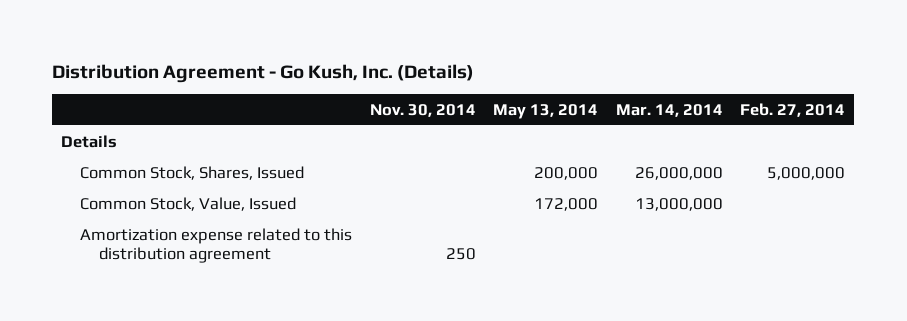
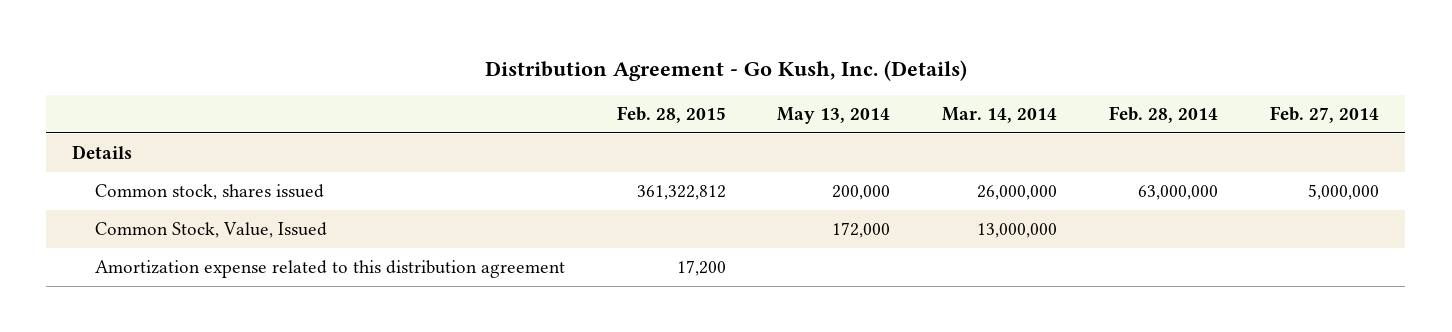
- | Nov. 30, 2014 | May 13, 2014 | Mar. 14, 2014 | Feb. 27, 2014
+ | Feb. 28, 2015 | May 13, 2014 | Mar. 14, 2014 | Feb. 28, 2014 | Feb. 27, 2014
- Common Stock, Shares, Issued | | 200,000 | 26,000,000 | 5,000,000
+ Common stock, shares issued | 361,322,812 | 200,000 | 26,000,000 | 63,000,000 | 5,000,000

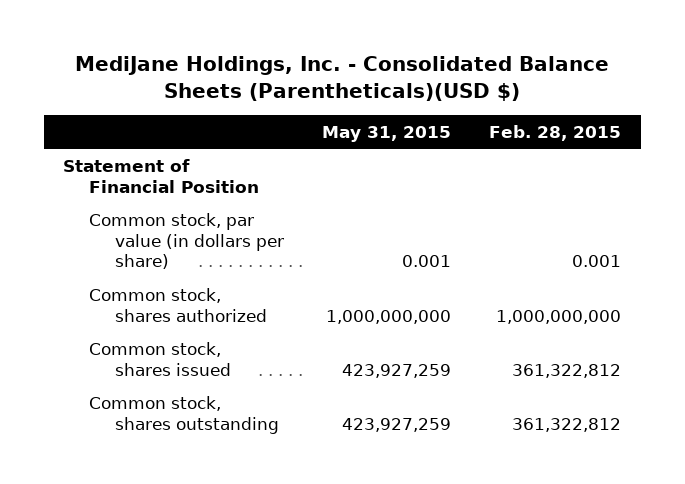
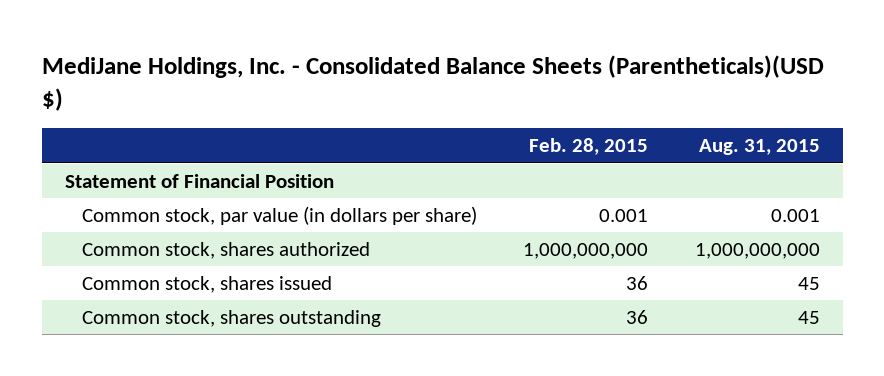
- | May 31, 2015 | Feb. 28, 2015
+ | Feb. 28, 2015 | Aug. 31, 2015
- Common stock, shares issued | 423,927,259 | 361,322,812
- Common stock, shares outstanding | 423,927,259 | 361,322,812
+ Common stock, shares issued | 36 | 45
+ Common stock, shares outstanding | 36 | 45

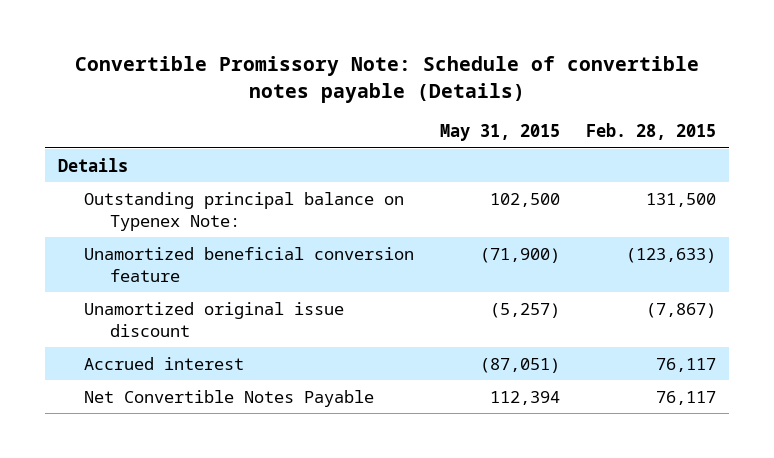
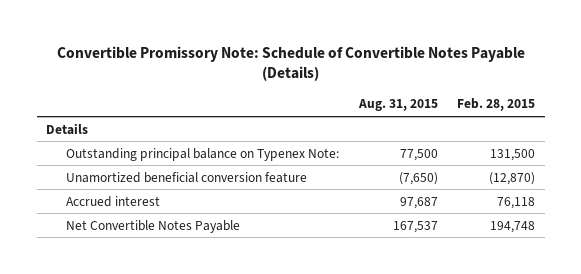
- Convertible Promissory Note: Schedule of convertible notes payable (Details)
+ Convertible Promissory Note: Schedule of Convertible Notes Payable (Details)
- | May 31, 2015 | Feb. 28, 2015
+ | Aug. 31, 2015 | Feb. 28, 2015
- Unamortized beneficial conversion feature | (71,900) | (123,633)
- Unamortized original issue discount | (5,257) | (7,867)
- Accrued interest | (87,051) | 76,117
- Net Convertible Notes Payable | 112,394 | 76,117
+ Unamortized beneficial conversion feature | (7,650) | (12,870)
+ Accrued interest | 97,687 | 76,118
+ Net Convertible Notes Payable | 167,537 | 194,748

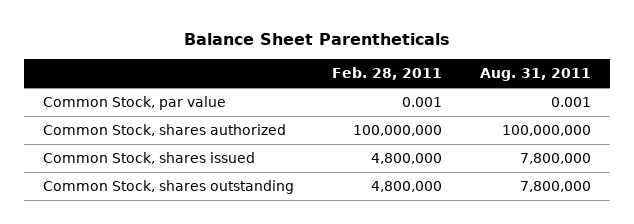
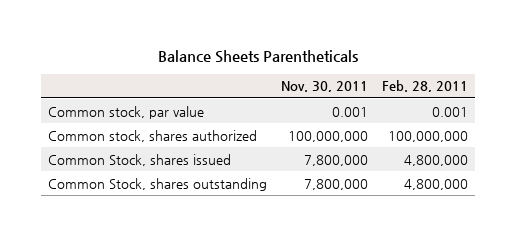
- Balance Sheet Parentheticals
+ Balance Sheets Parentheticals
- | Feb. 28, 2011 | Aug. 31, 2011
+ | Nov. 30, 2011 | Feb. 28, 2011
- Common Stock, par value | 0.001 | 0.001
- Common Stock, shares authorized | 100,000,000 | 100,000,000
+ Common stock, par value | 0.001 | 0.001
+ Common stock, shares authorized | 100,000,000 | 100,000,000

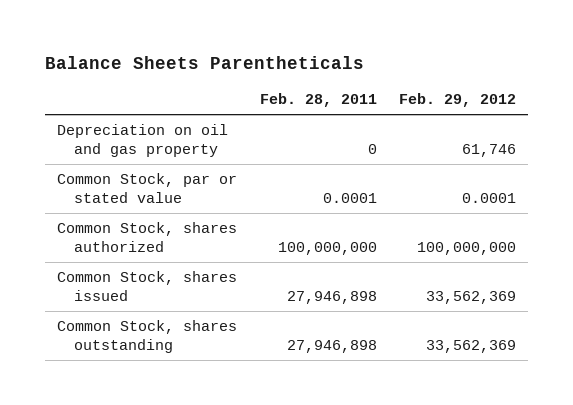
- | Nov. 30, 2011 | Feb. 28, 2011
+ | Feb. 28, 2011 | Feb. 29, 2012
- Common stock, par value | 0.001 | 0.001
- Common stock, shares authorized | 100,000,000 | 100,000,000
- Common Stock, shares issued | 7,800,000 | 4,800,000
- Common Stock, shares outstanding | 7,800,000 | 4,800,000
+ Depreciation on oil and gas property | 0 | 61,746
+ Common Stock, par or stated value | 0.0001 | 0.0001
+ Common Stock, shares authorized | 100,000,000 | 100,000,000
+ Common Stock, shares issued | 27,946,898 | 33,562,369
+ Common Stock, shares outstanding | 27,946,898 | 33,562,369

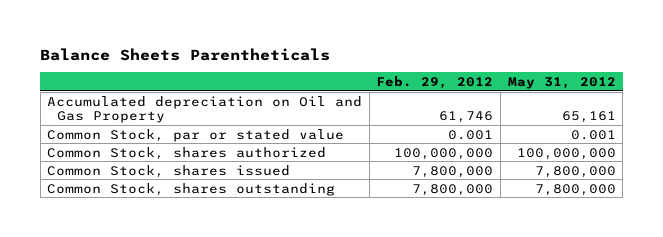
- | Feb. 28, 2011 | Feb. 29, 2012
+ | Feb. 29, 2012 | May 31, 2012
- Depreciation on oil and gas property | 0 | 61,746
- Common Stock, par or stated value | 0.0001 | 0.0001
+ Accumulated depreciation on Oil and Gas Property | 61,746 | 65,161
+ Common Stock, par or stated value | 0.001 | 0.001
- Common Stock, shares issued | 27,946,898 | 33,562,369
- Common Stock, shares outstanding | 27,946,898 | 33,562,369
+ Common Stock, shares issued | 7,800,000 | 7,800,000
+ Common Stock, shares outstanding | 7,800,000 | 7,800,000

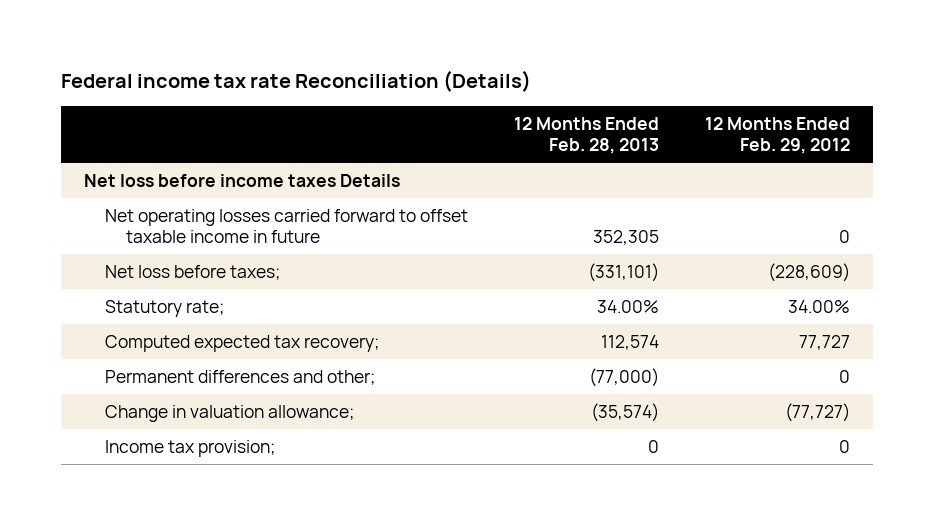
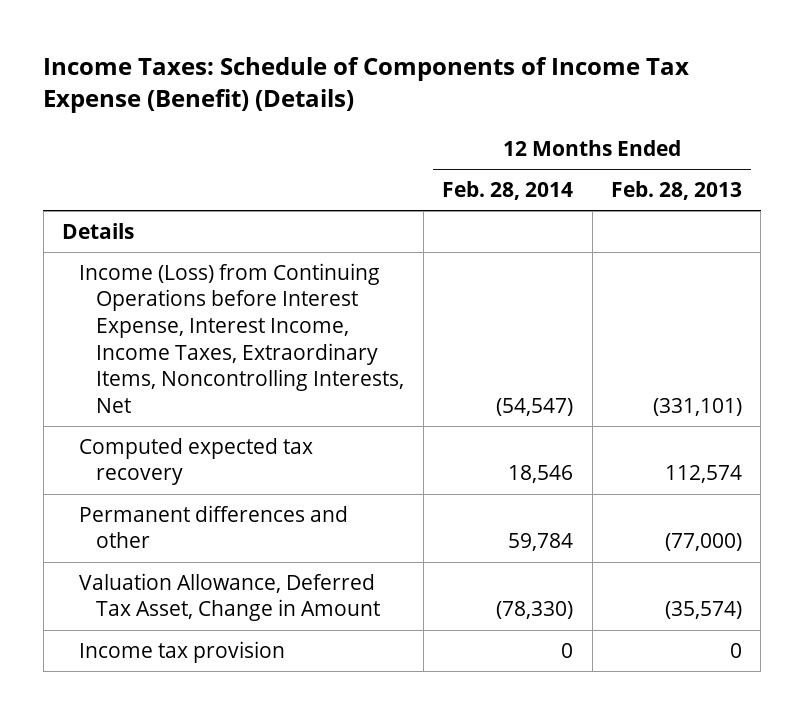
- Federal income tax rate Reconciliation (Details)
+ Income Taxes: Schedule of Components of Income Tax Expense (Benefit) (Details)
- | 12 Months Ended Feb. 28, 2013 | 12 Months Ended Feb. 29, 2012
+ | 12 Months Ended Feb. 28, 2014 | 12 Months Ended Feb. 28, 2013
- Net loss before income taxes Details
- Net operating losses carried forward to offset taxable income in future | 352,305 | 0
- Net loss before taxes; | (331,101) | (228,609)
- Statutory rate; | 34.00% | 34.00%
- Computed expected tax recovery; | 112,574 | 77,727
- Permanent differences and other; | (77,000) | 0
- Change in valuation allowance; | (35,574) | (77,727)
- Income tax provision; | 0 | 0
+ Details
+ Income (Loss) from Continuing Operations before Interest Expense, Interest Income, Income Taxes, Extraordinary Items, Noncontrolling Interests, Net | (54,547) | (331,101)
+ Computed expected tax recovery | 18,546 | 112,574
+ Permanent differences and other | 59,784 | (77,000)
+ Valuation Allowance, Deferred Tax Asset, Change in Amount | (78,330) | (35,574)
+ Income tax provision | 0 | 0

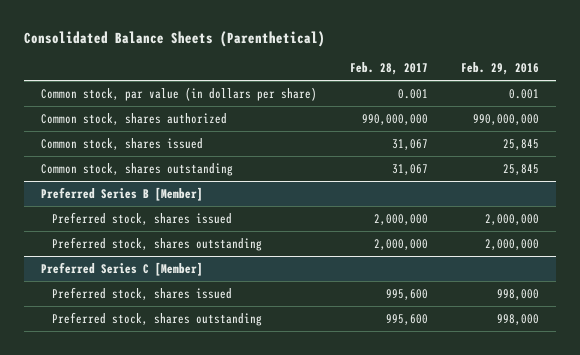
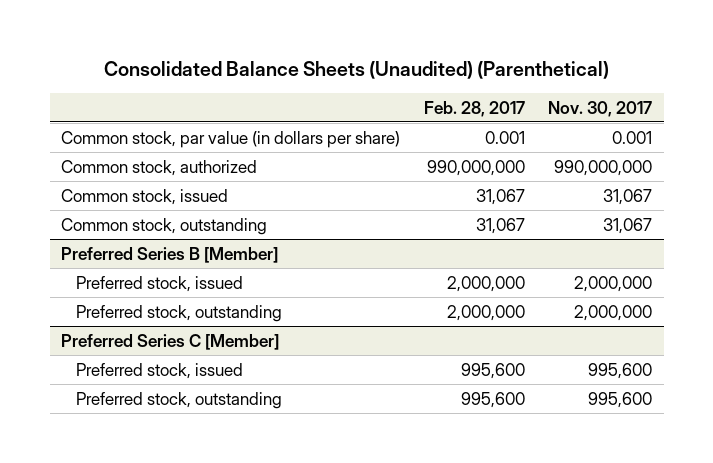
- Consolidated Balance Sheets (Parenthetical)
+ Consolidated Balance Sheets (Unaudited) (Parenthetical)
- | Feb. 28, 2017 | Feb. 29, 2016
+ | Feb. 28, 2017 | Nov. 30, 2017
- Common stock, shares authorized | 990,000,000 | 990,000,000
- Common stock, shares issued | 31,067 | 25,845
- Common stock, shares outstanding | 31,067 | 25,845
+ Common stock, authorized | 990,000,000 | 990,000,000
+ Common stock, issued | 31,067 | 31,067
+ Common stock, outstanding | 31,067 | 31,067
@ Preferred Series B [Member]
- Preferred stock, shares issued | 2,000,000 | 2,000,000
- Preferred stock, shares outstanding | 2,000,000 | 2,000,000
+ Preferred stock, issued | 2,000,000 | 2,000,000
+ Preferred stock, outstanding | 2,000,000 | 2,000,000
@ Preferred Series C [Member]
- Preferred stock, shares issued | 995,600 | 998,000
- Preferred stock, shares outstanding | 995,600 | 998,000
+ Preferred stock, issued | 995,600 | 995,600
+ Preferred stock, outstanding | 995,600 | 995,600

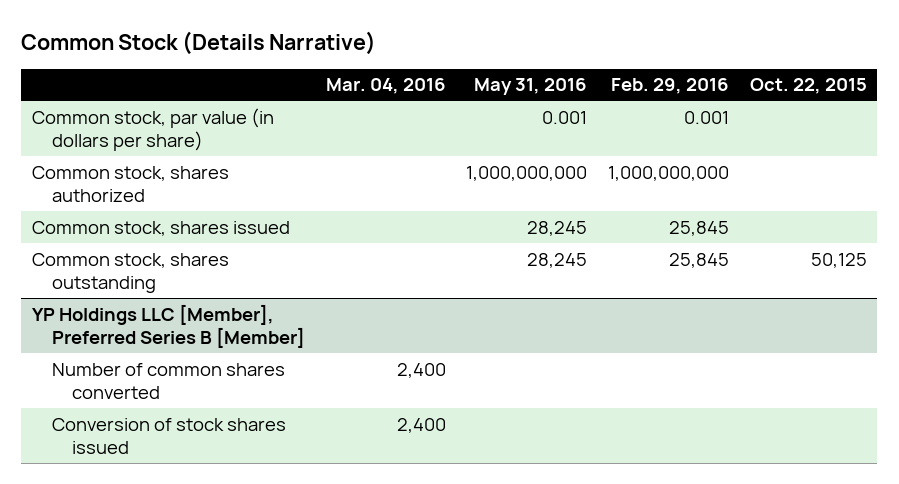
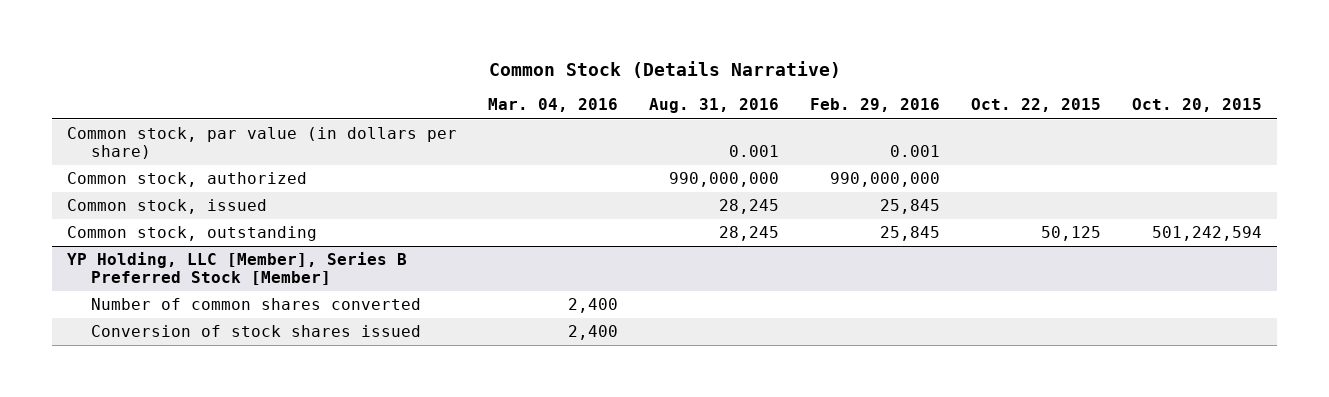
- | Mar. 04, 2016 | May 31, 2016 | Feb. 29, 2016 | Oct. 22, 2015
+ | Mar. 04, 2016 | Aug. 31, 2016 | Feb. 29, 2016 | Oct. 22, 2015 | Oct. 20, 2015
- Common stock, shares authorized | | 1,000,000,000 | 1,000,000,000 |
- Common stock, shares issued | | 28,245 | 25,845 |
- Common stock, shares outstanding | | 28,245 | 25,845 | 50,125
- YP Holdings LLC [Member], Preferred Series B [Member]
+ Common stock, authorized | | 990,000,000 | 990,000,000 | |
+ Common stock, issued | | 28,245 | 25,845 | |
+ Common stock, outstanding | | 28,245 | 25,845 | 50,125 | 501,242,594
+ YP Holding, LLC [Member], Series B Preferred Stock [Member]

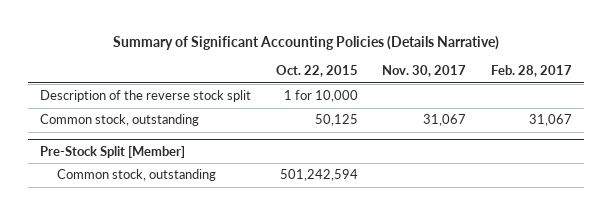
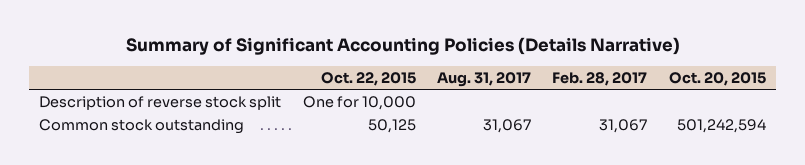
- | Oct. 22, 2015 | Nov. 30, 2017 | Feb. 28, 2017
+ | Oct. 22, 2015 | Aug. 31, 2017 | Feb. 28, 2017 | Oct. 20, 2015
- Description of the reverse stock split | 1 for 10,000 | |
- Common stock, outstanding | 50,125 | 31,067 | 31,067
- Pre-Stock Split [Member]
- Common stock, outstanding | 501,242,594 | |
+ Description of reverse stock split | One for 10,000 | | |
+ Common stock outstanding | 50,125 | 31,067 | 31,067 | 501,242,594

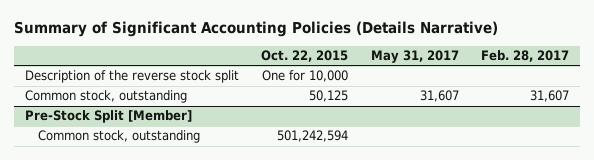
- | Oct. 22, 2015 | Aug. 31, 2017 | Feb. 28, 2017 | Oct. 20, 2015
+ | Oct. 22, 2015 | May 31, 2017 | Feb. 28, 2017
- Description of reverse stock split | One for 10,000 | | |
- Common stock outstanding | 50,125 | 31,067 | 31,067 | 501,242,594
+ Description of the reverse stock split | One for 10,000 | |
+ Common stock, outstanding | 50,125 | 31,607 | 31,607
+ Pre-Stock Split [Member]
+ Common stock, outstanding | 501,242,594 | |

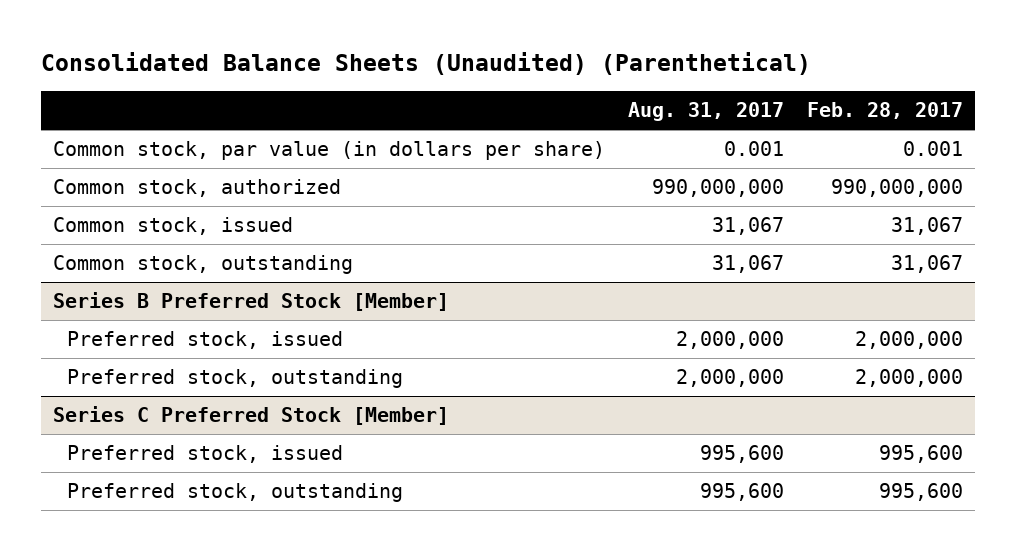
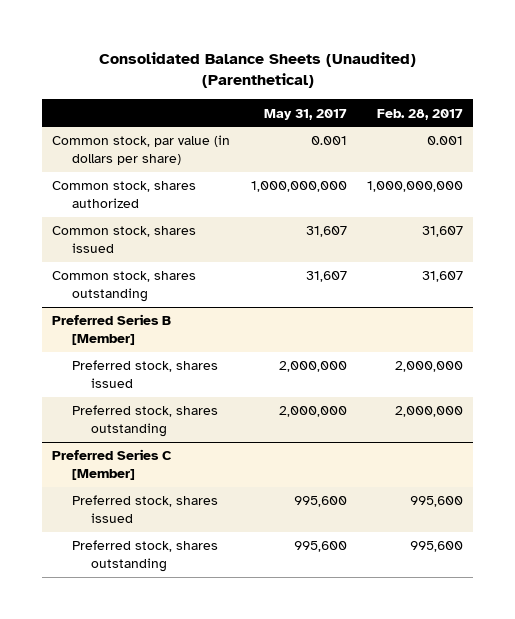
- | Aug. 31, 2017 | Feb. 28, 2017
+ | May 31, 2017 | Feb. 28, 2017
- Common stock, authorized | 990,000,000 | 990,000,000
- Common stock, issued | 31,067 | 31,067
- Common stock, outstanding | 31,067 | 31,067
- Series B Preferred Stock [Member]
- Preferred stock, issued | 2,000,000 | 2,000,000
- Preferred stock, outstanding | 2,000,000 | 2,000,000
- Series C Preferred Stock [Member]
- Preferred stock, issued | 995,600 | 995,600
- Preferred stock, outstanding | 995,600 | 995,600
+ Common stock, shares authorized | 1,000,000,000 | 1,000,000,000
+ Common stock, shares issued | 31,607 | 31,607
+ Common stock, shares outstanding | 31,607 | 31,607
+ Preferred Series B [Member]
+ Preferred stock, shares issued | 2,000,000 | 2,000,000
+ Preferred stock, shares outstanding | 2,000,000 | 2,000,000
+ Preferred Series C [Member]
+ Preferred stock, shares issued | 995,600 | 995,600
+ Preferred stock, shares outstanding | 995,600 | 995,600

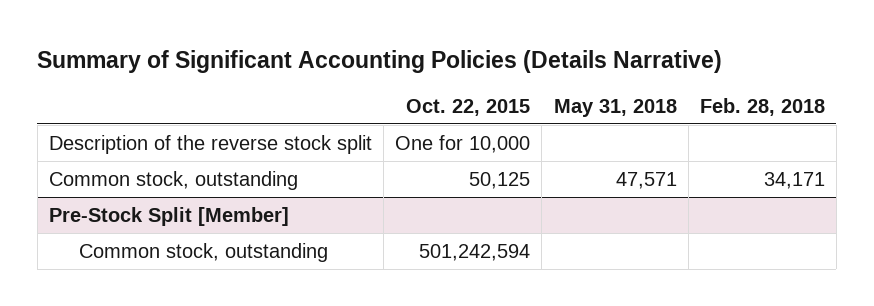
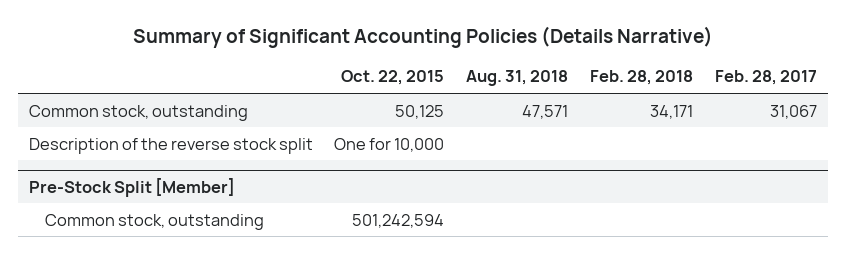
- | Oct. 22, 2015 | May 31, 2018 | Feb. 28, 2018
+ | Oct. 22, 2015 | Aug. 31, 2018 | Feb. 28, 2018 | Feb. 28, 2017
moved down: Description of the reverse stock split | One for 10,000 | | |

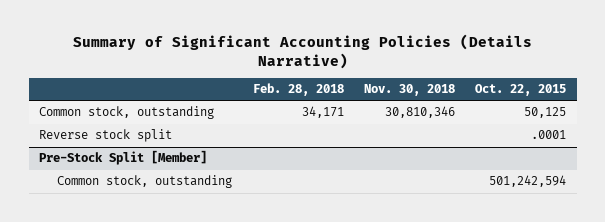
- | Oct. 22, 2015 | Aug. 31, 2018 | Feb. 28, 2018 | Feb. 28, 2017
+ | Feb. 28, 2018 | Nov. 30, 2018 | Oct. 22, 2015
- Description of the reverse stock split | One for 10,000 | | |
+ Reverse stock split | | | .0001

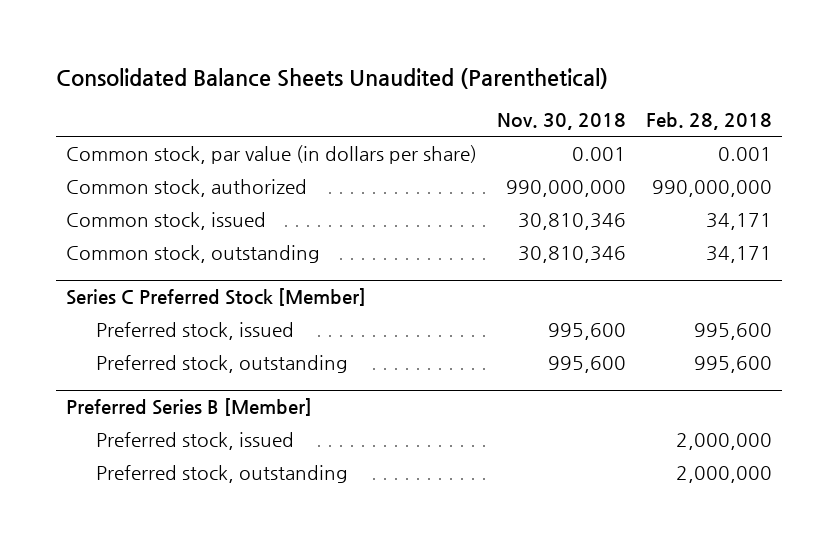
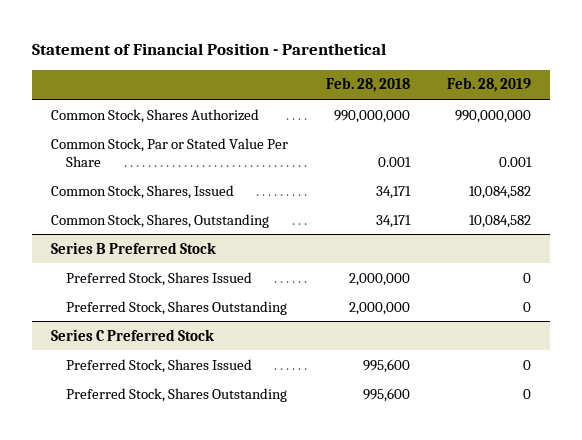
- Consolidated Balance Sheets Unaudited (Parenthetical)
+ Statement of Financial Position - Parenthetical
- | Nov. 30, 2018 | Feb. 28, 2018
+ | Feb. 28, 2018 | Feb. 28, 2019
- Common stock, par value (in dollars per share) | 0.001 | 0.001
- Common stock, authorized | 990,000,000 | 990,000,000
- Common stock, issued | 30,810,346 | 34,171
- Common stock, outstanding | 30,810,346 | 34,171
- Series C Preferred Stock [Member]
- Preferred stock, issued | 995,600 | 995,600
- Preferred stock, outstanding | 995,600 | 995,600
- Preferred Series B [Member]
- Preferred stock, issued | | 2,000,000
- Preferred stock, outstanding | | 2,000,000
+ Common Stock, Shares Authorized | 990,000,000 | 990,000,000
+ Common Stock, Par or Stated Value Per Share | 0.001 | 0.001
+ Common Stock, Shares, Issued | 34,171 | 10,084,582
+ Common Stock, Shares, Outstanding | 34,171 | 10,084,582
+ Series B Preferred Stock
+ Preferred Stock, Shares Issued | 2,000,000 | 0
+ Preferred Stock, Shares Outstanding | 2,000,000 | 0
+ Series C Preferred Stock
+ Preferred Stock, Shares Issued | 995,600 | 0
+ Preferred Stock, Shares Outstanding | 995,600 | 0

